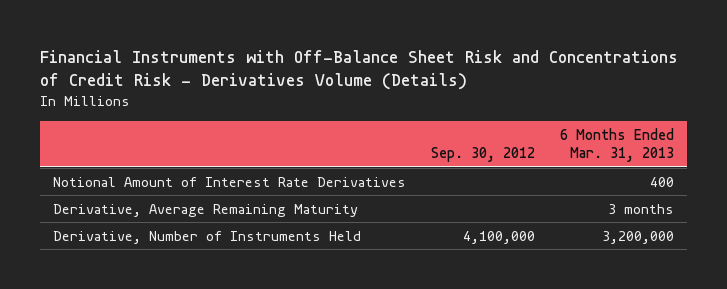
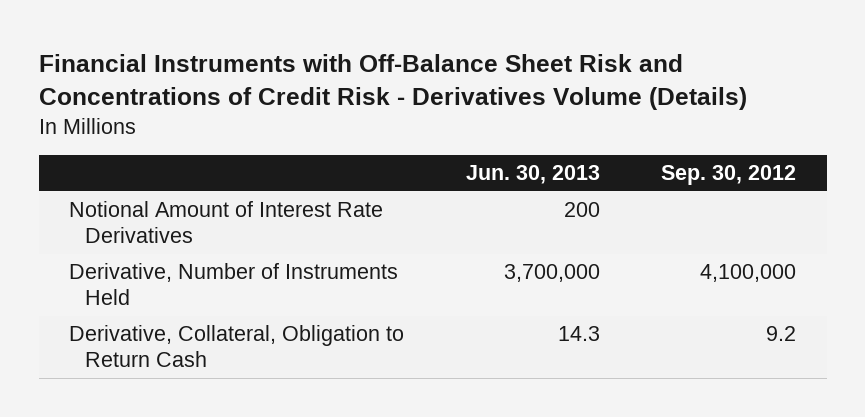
- | Sep. 30, 2012 | 6 Months Ended Mar. 31, 2013
+ | Jun. 30, 2013 | Sep. 30, 2012
- Derivative, Average Remaining Maturity | | 3 months
+ Derivative, Collateral, Obligation to Return Cash | 14.3 | 9.2

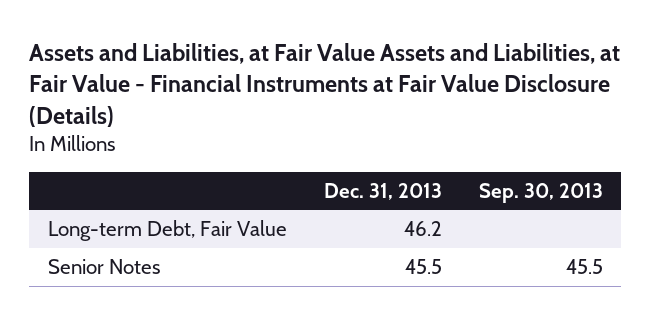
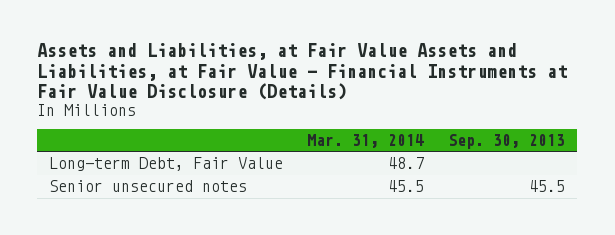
- | Dec. 31, 2013 | Sep. 30, 2013
+ | Mar. 31, 2014 | Sep. 30, 2013
- Senior Notes | 45.5 | 45.5
+ Senior unsecured notes | 45.5 | 45.5

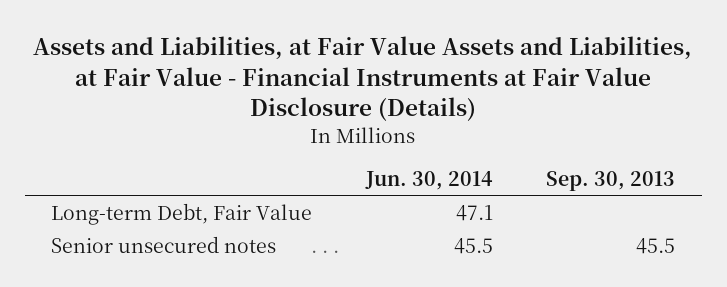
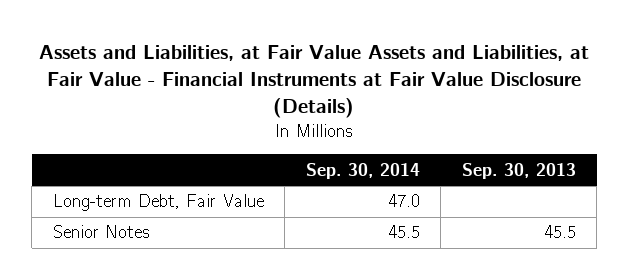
- | Jun. 30, 2014 | Sep. 30, 2013
+ | Sep. 30, 2014 | Sep. 30, 2013
- Senior unsecured notes | 45.5 | 45.5
+ Senior Notes | 45.5 | 45.5

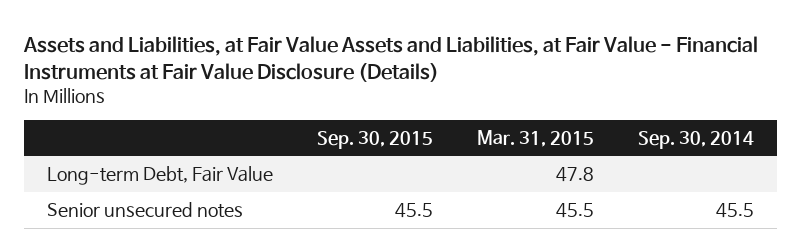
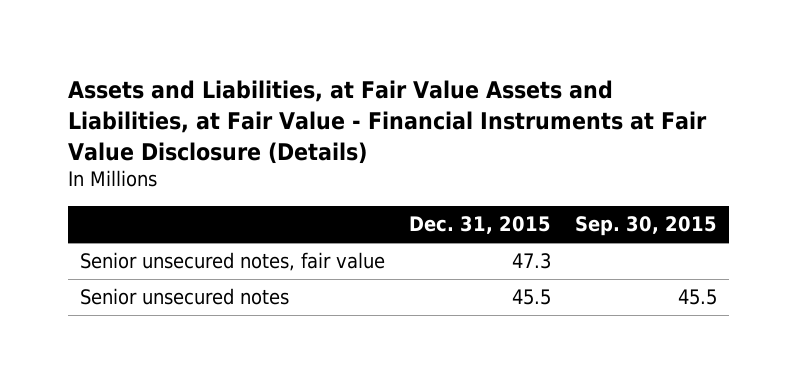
- | Sep. 30, 2015 | Mar. 31, 2015 | Sep. 30, 2014
+ | Dec. 31, 2015 | Sep. 30, 2015
- Long-term Debt, Fair Value | | 47.8 |
+ Senior unsecured notes, fair value | 47.3 |

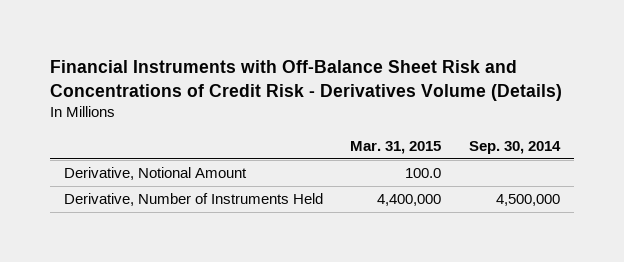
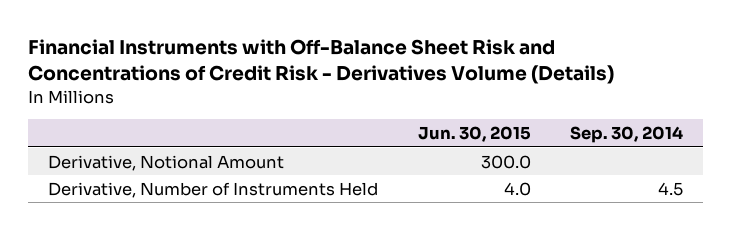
- | Mar. 31, 2015 | Sep. 30, 2014
+ | Jun. 30, 2015 | Sep. 30, 2014
- Derivative, Number of Instruments Held | 4,400,000 | 4,500,000
+ Derivative, Number of Instruments Held | 4.0 | 4.5

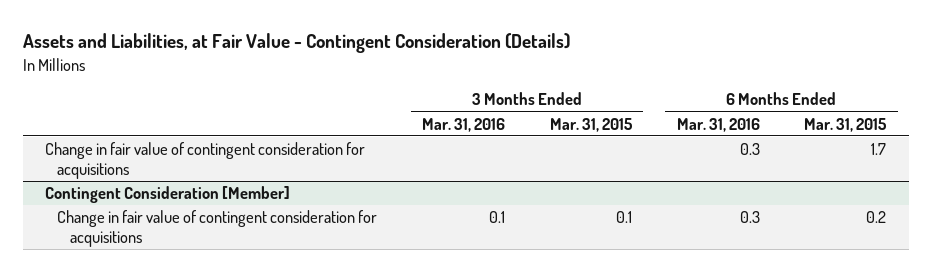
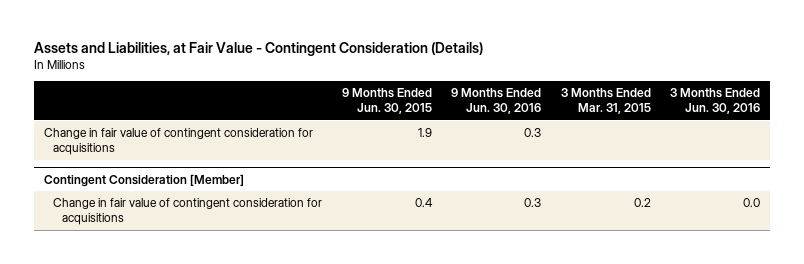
- | 3 Months Ended Mar. 31, 2016 | 3 Months Ended Mar. 31, 2015 | 6 Months Ended Mar. 31, 2016 | 6 Months Ended Mar. 31, 2015
+ | 9 Months Ended Jun. 30, 2015 | 9 Months Ended Jun. 30, 2016 | 3 Months Ended Mar. 31, 2015 | 3 Months Ended Jun. 30, 2016
@ Contingent Consideration [Member]
- Change in fair value of contingent consideration for acquisitions | 0.1 | 0.1 | 0.3 | 0.2
+ Change in fair value of contingent consideration for acquisitions | 0.4 | 0.3 | 0.2 | 0.0

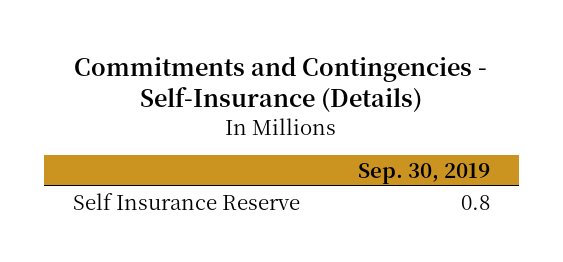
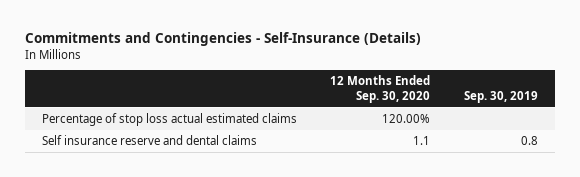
- | Sep. 30, 2019
+ | 12 Months Ended Sep. 30, 2020 | Sep. 30, 2019
- Self Insurance Reserve | 0.8
+ Percentage of stop loss actual estimated claims | 120.00% |
+ Self insurance reserve and dental claims | 1.1 | 0.8

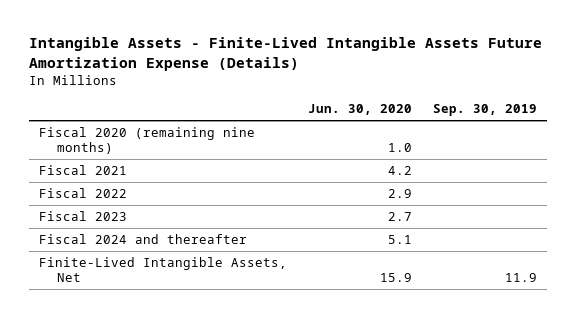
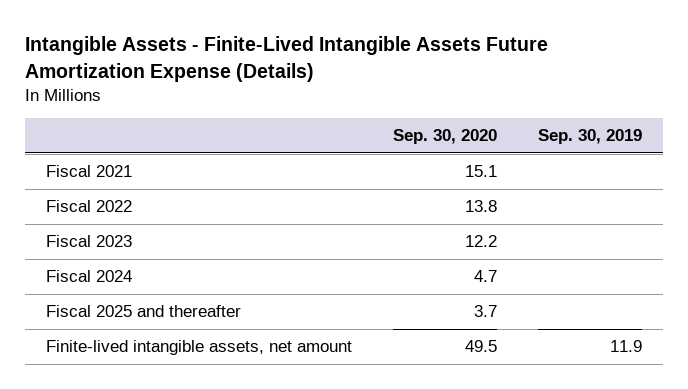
- | Jun. 30, 2020 | Sep. 30, 2019
+ | Sep. 30, 2020 | Sep. 30, 2019
- Fiscal 2020 (remaining nine months) | 1.0 |
- Fiscal 2024 and thereafter | 5.1 |
- Finite-Lived Intangible Assets, Net | 15.9 | 11.9
+ Fiscal 2024 | 4.7 |
+ Fiscal 2025 and thereafter | 3.7 |
+ Finite-lived intangible assets, net amount | 49.5 | 11.9

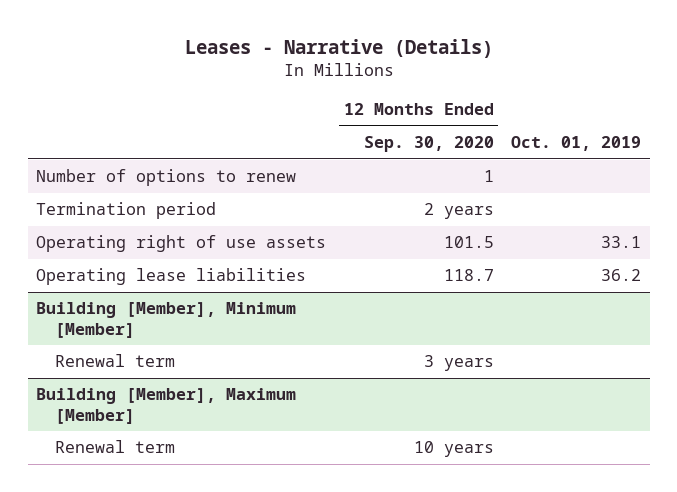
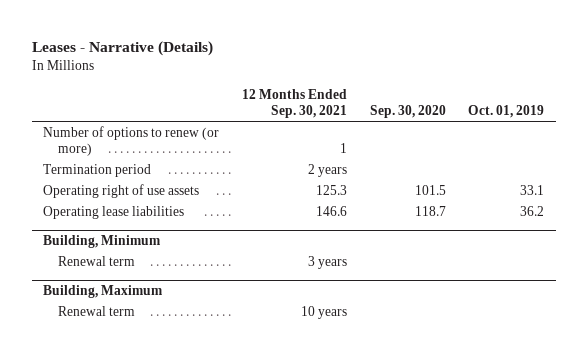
- | 12 Months Ended Sep. 30, 2020 | Oct. 01, 2019
+ | 12 Months Ended Sep. 30, 2021 | Sep. 30, 2020 | Oct. 01, 2019
- Number of options to renew | 1 |
+ Number of options to renew (or more) | 1 | |
- Building [Member], Minimum [Member]
+ Building, Minimum
- Building [Member], Maximum [Member]
+ Building, Maximum

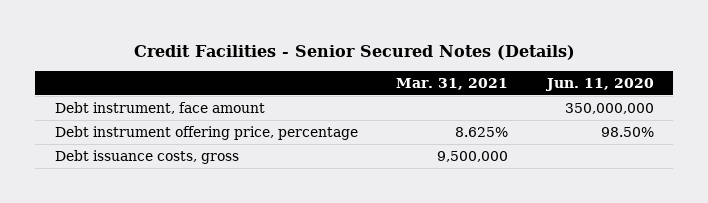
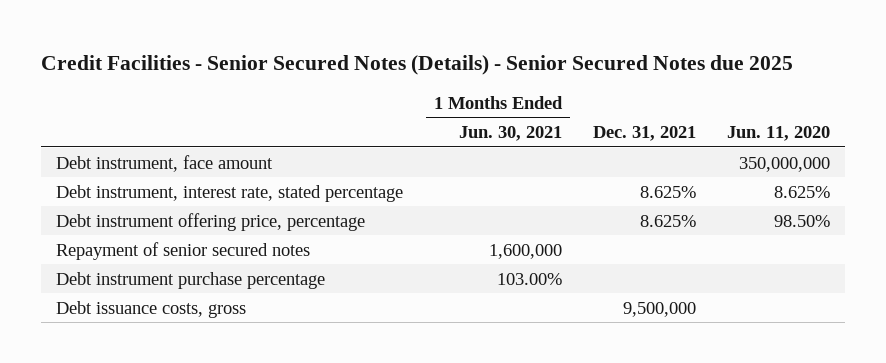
- Credit Facilities - Senior Secured Notes (Details)
+ Credit Facilities - Senior Secured Notes (Details) - Senior Secured Notes due 2025
- | Mar. 31, 2021 | Jun. 11, 2020
+ | 1 Months Ended Jun. 30, 2021 | Dec. 31, 2021 | Jun. 11, 2020
+ Debt instrument, interest rate, stated percentage | | 8.625% | 8.625%
+ Repayment of senior secured notes | 1,600,000 | |
+ Debt instrument purchase percentage | 103.00% | |

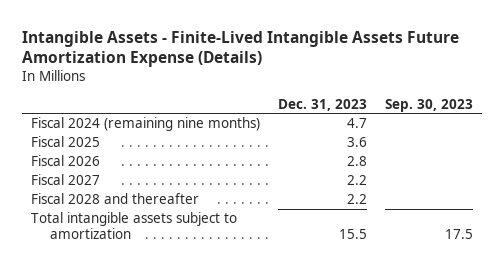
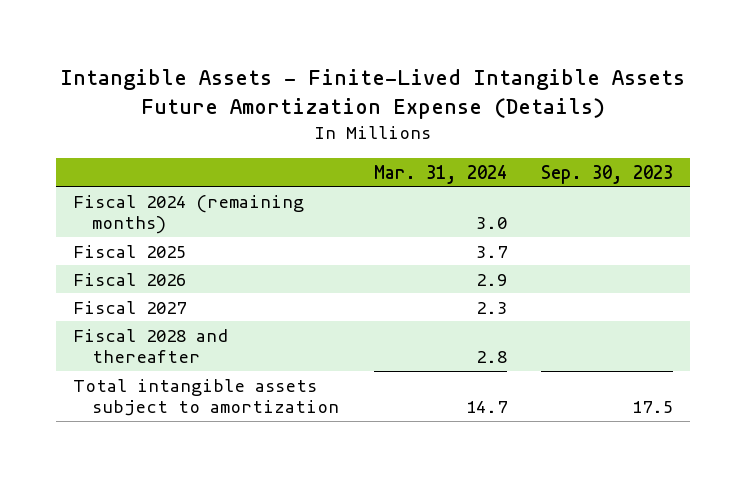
- | Dec. 31, 2023 | Sep. 30, 2023
+ | Mar. 31, 2024 | Sep. 30, 2023
- Fiscal 2024 (remaining nine months) | 4.7 |
+ Fiscal 2024 (remaining months) | 3.0 |

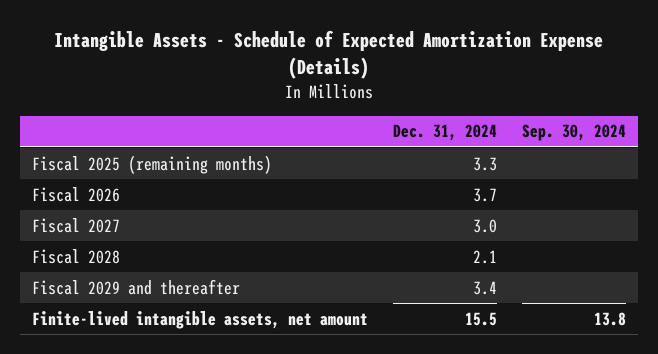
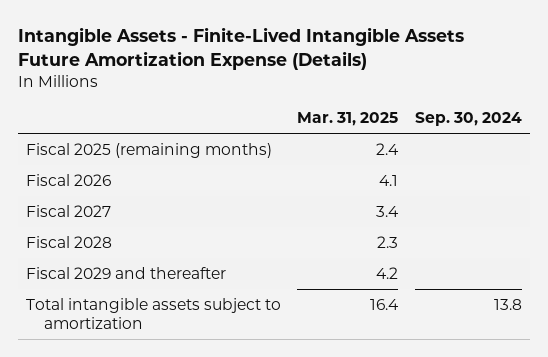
- Intangible Assets - Schedule of Expected Amortization Expense (Details)
+ Intangible Assets - Finite-Lived Intangible Assets Future Amortization Expense (Details)
- | Dec. 31, 2024 | Sep. 30, 2024
+ | Mar. 31, 2025 | Sep. 30, 2024
- Finite-lived intangible assets, net amount | 15.5 | 13.8
+ Total intangible assets subject to amortization | 16.4 | 13.8

